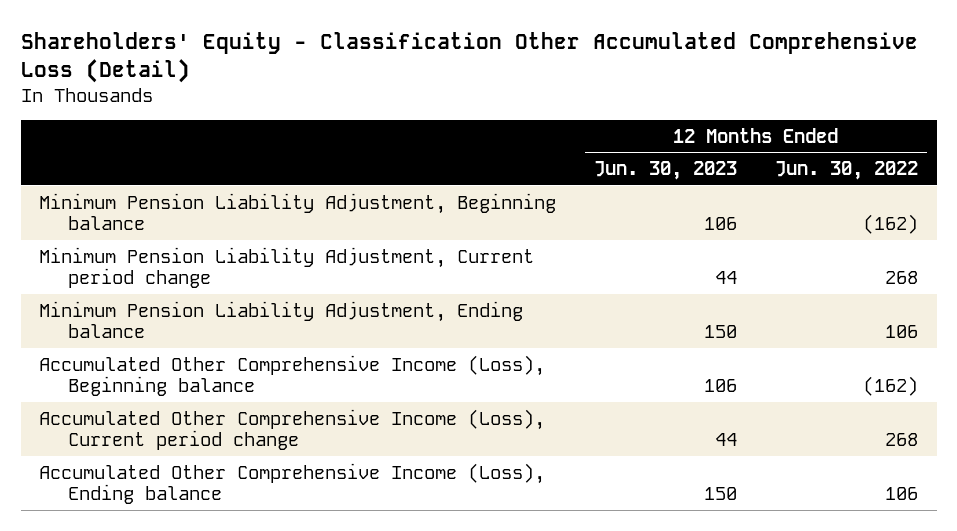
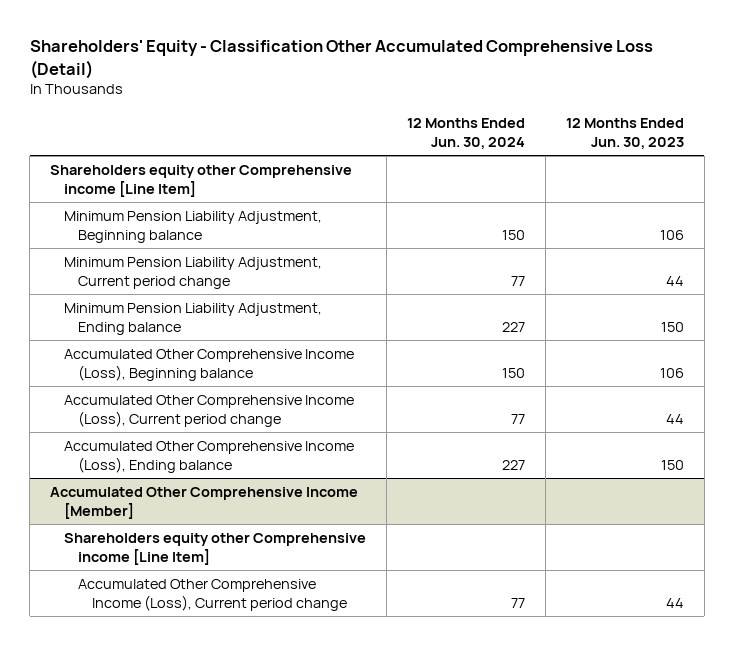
- | 12 Months Ended Jun. 30, 2023 | 12 Months Ended Jun. 30, 2022
+ | 12 Months Ended Jun. 30, 2024 | 12 Months Ended Jun. 30, 2023
+ Shareholders equity other Comprehensive income [Line Item]
+ Accumulated Other Comprehensive Income [Member]
+ Shareholders equity other Comprehensive income [Line Item]
+ Accumulated Other Comprehensive Income (Loss), Current period change | 77 | 44

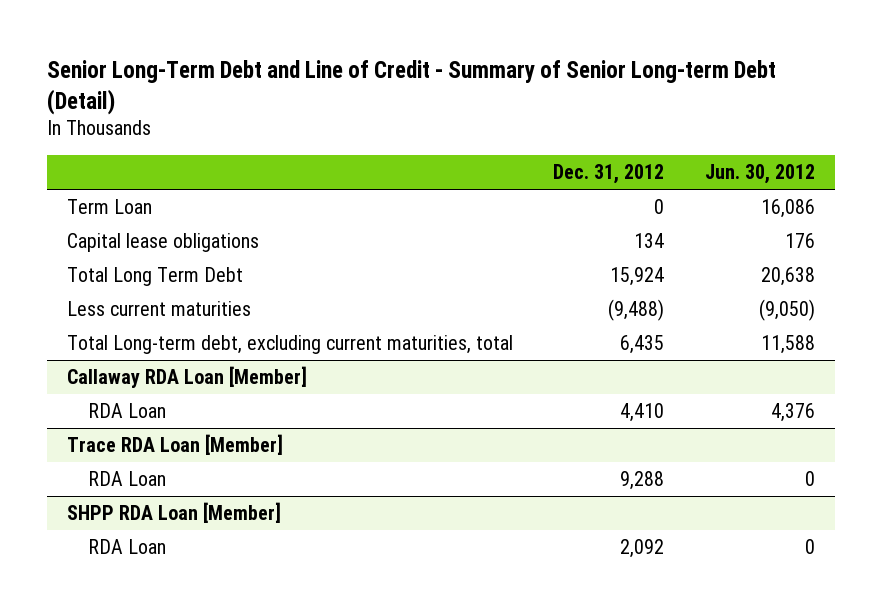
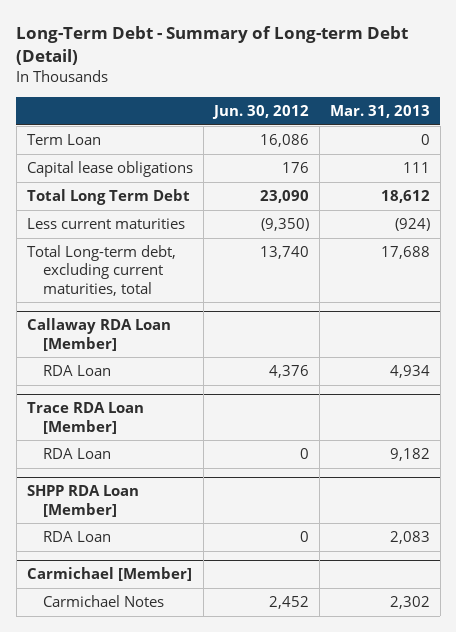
- Senior Long-Term Debt and Line of Credit - Summary of Senior Long-term Debt (Detail)
+ Long-Term Debt - Summary of Long-term Debt (Detail)
- | Dec. 31, 2012 | Jun. 30, 2012
+ | Jun. 30, 2012 | Mar. 31, 2013
- Total Long Term Debt | 15,924 | 20,638
- Less current maturities | (9,488) | (9,050)
- Total Long-term debt, excluding current maturities, total | 6,435 | 11,588
+ Total Long Term Debt | 23,090 | 18,612
+ Less current maturities | (9,350) | (924)
+ Total Long-term debt, excluding current maturities, total | 13,740 | 17,688
+ Carmichael [Member]
+ Carmichael Notes | 2,452 | 2,302

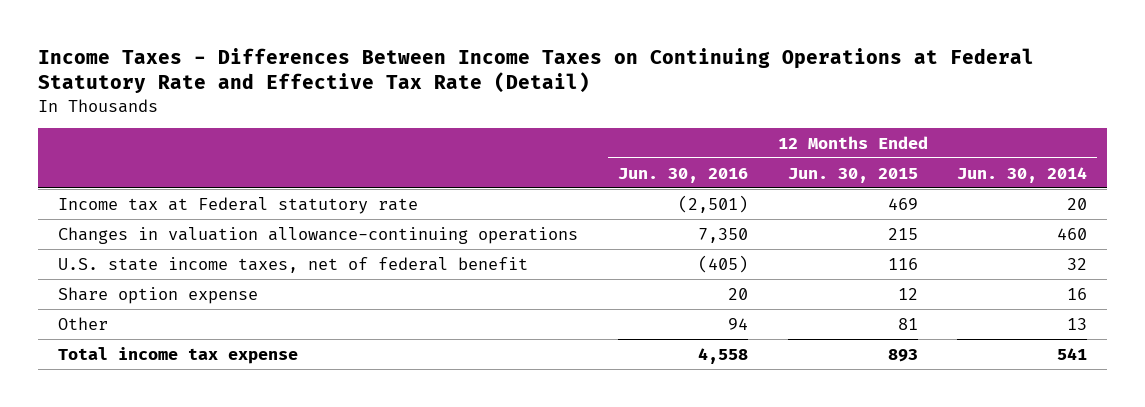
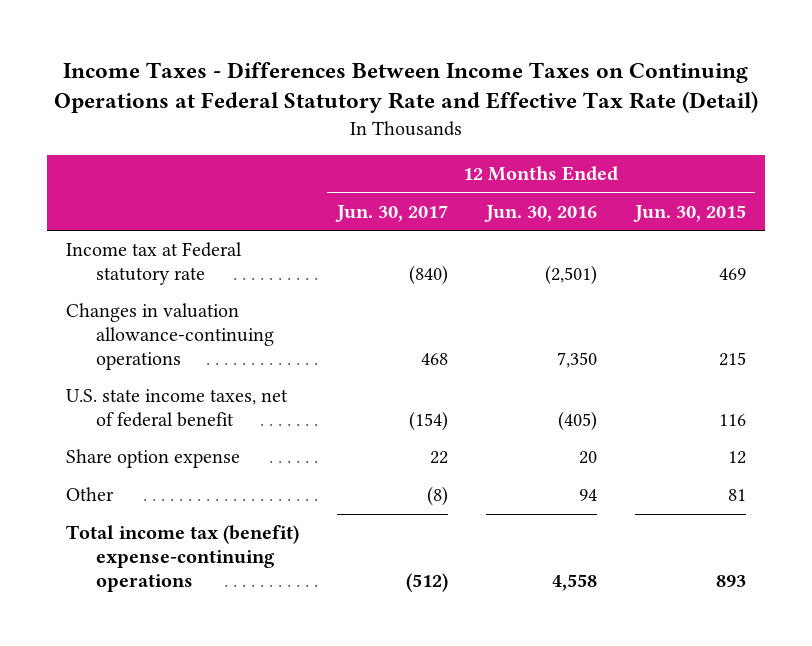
- | 12 Months Ended Jun. 30, 2016 | 12 Months Ended Jun. 30, 2015 | 12 Months Ended Jun. 30, 2014
+ | 12 Months Ended Jun. 30, 2017 | 12 Months Ended Jun. 30, 2016 | 12 Months Ended Jun. 30, 2015
- Total income tax expense | 4,558 | 893 | 541
+ Total income tax (benefit) expense-continuing operations | (512) | 4,558 | 893

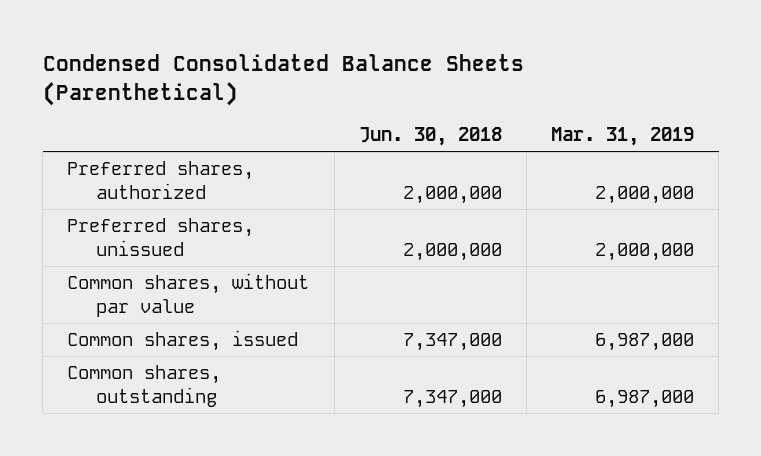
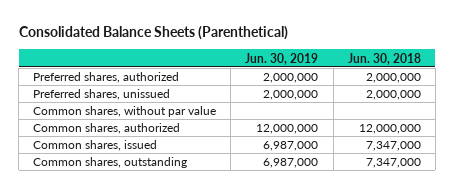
- Condensed Consolidated Balance Sheets (Parenthetical)
+ Consolidated Balance Sheets (Parenthetical)
- | Jun. 30, 2018 | Mar. 31, 2019
+ | Jun. 30, 2019 | Jun. 30, 2018
+ Common shares, authorized | 12,000,000 | 12,000,000

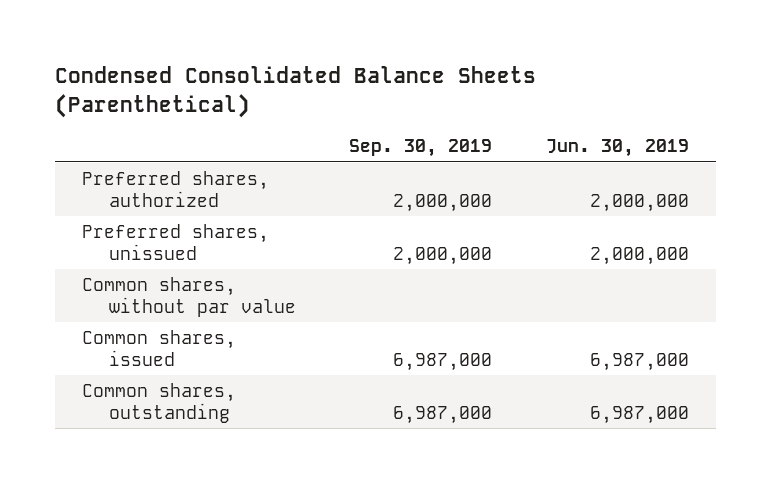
- Consolidated Balance Sheets (Parenthetical)
+ Condensed Consolidated Balance Sheets (Parenthetical)
- | Jun. 30, 2019 | Jun. 30, 2018
+ | Sep. 30, 2019 | Jun. 30, 2019
- Common shares, authorized | 12,000,000 | 12,000,000

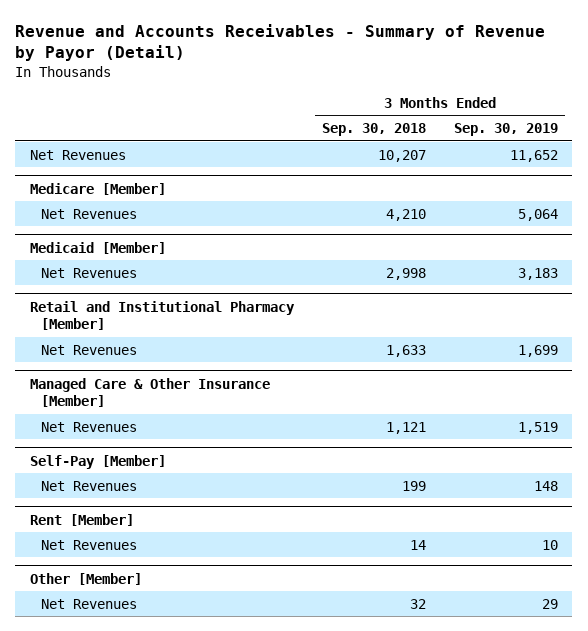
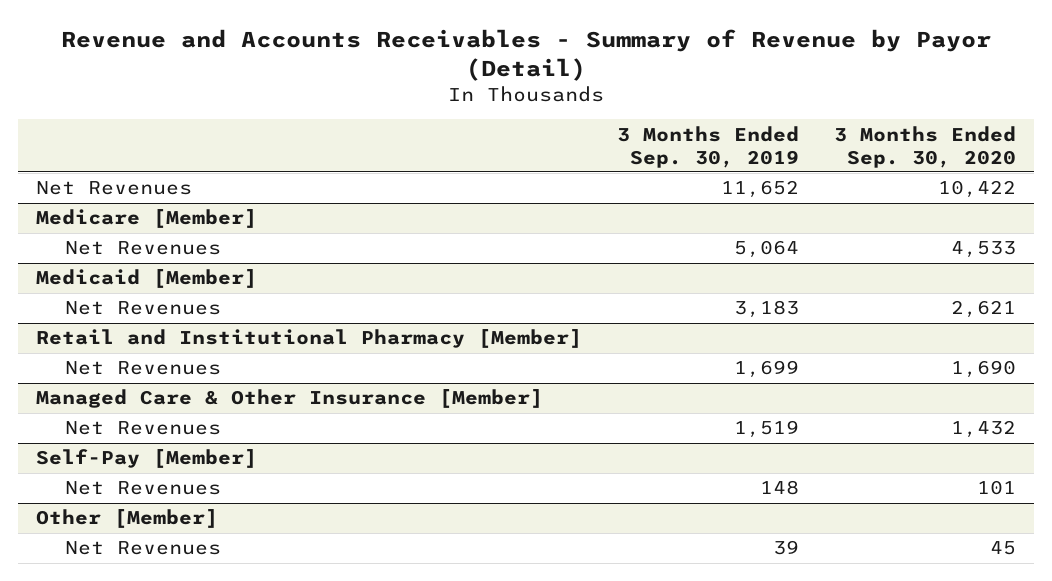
- | 3 Months Ended Sep. 30, 2018 | 3 Months Ended Sep. 30, 2019
+ | 3 Months Ended Sep. 30, 2019 | 3 Months Ended Sep. 30, 2020
- Rent [Member]
- Net Revenues | 14 | 10
@ Other [Member]
- Net Revenues | 32 | 29
+ Net Revenues | 39 | 45

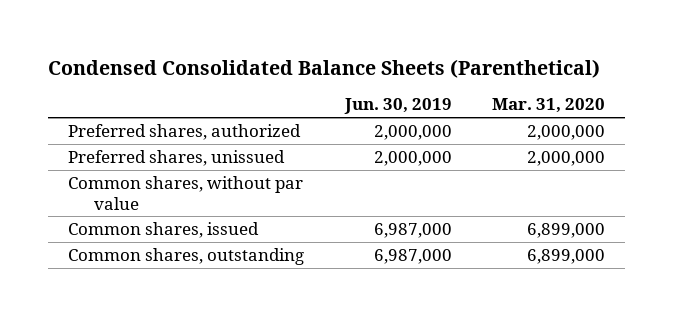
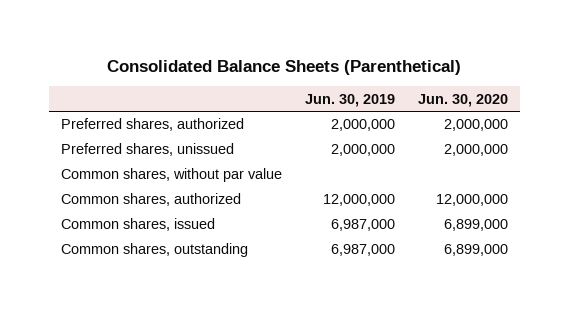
- Condensed Consolidated Balance Sheets (Parenthetical)
+ Consolidated Balance Sheets (Parenthetical)
- | Jun. 30, 2019 | Mar. 31, 2020
+ | Jun. 30, 2019 | Jun. 30, 2020
+ Common shares, authorized | 12,000,000 | 12,000,000

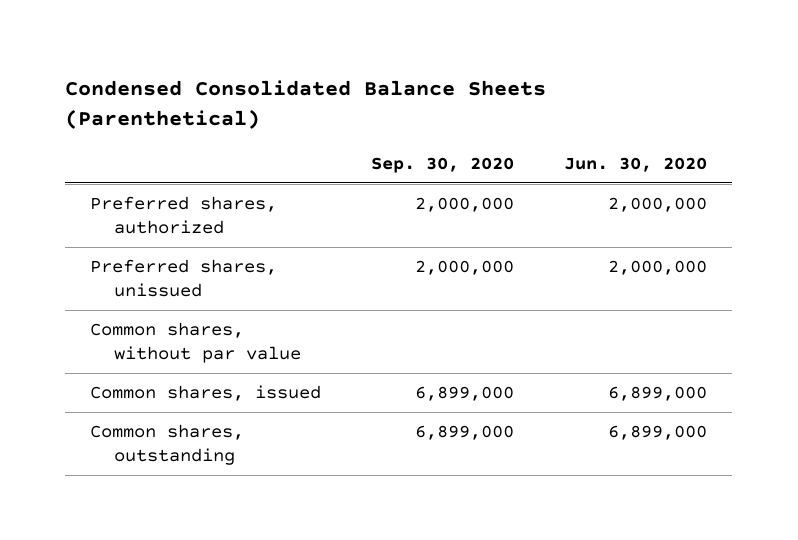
- Consolidated Balance Sheets (Parenthetical)
+ Condensed Consolidated Balance Sheets (Parenthetical)
- | Jun. 30, 2019 | Jun. 30, 2020
+ | Sep. 30, 2020 | Jun. 30, 2020
- Common shares, authorized | 12,000,000 | 12,000,000

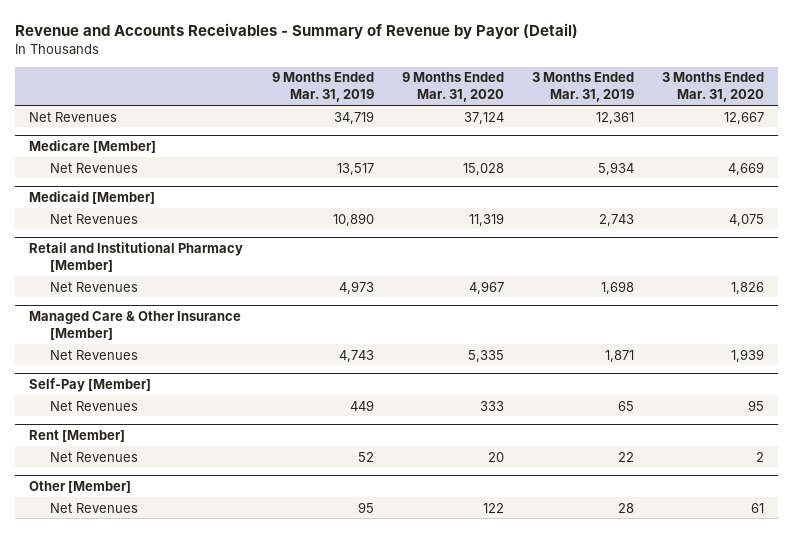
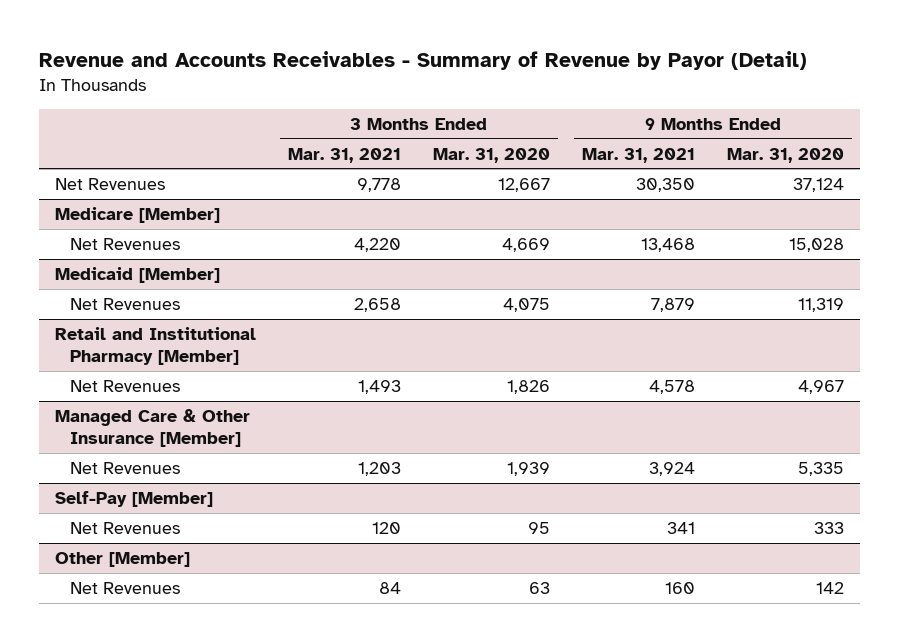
- | 9 Months Ended Mar. 31, 2019 | 9 Months Ended Mar. 31, 2020 | 3 Months Ended Mar. 31, 2019 | 3 Months Ended Mar. 31, 2020
+ | 3 Months Ended Mar. 31, 2021 | 3 Months Ended Mar. 31, 2020 | 9 Months Ended Mar. 31, 2021 | 9 Months Ended Mar. 31, 2020
- Rent [Member]
- Net Revenues | 52 | 20 | 22 | 2
@ Other [Member]
- Net Revenues | 95 | 122 | 28 | 61
+ Net Revenues | 84 | 63 | 160 | 142

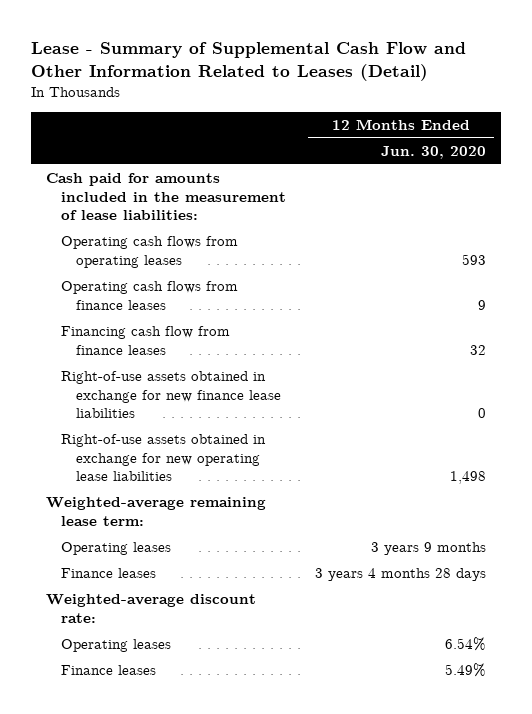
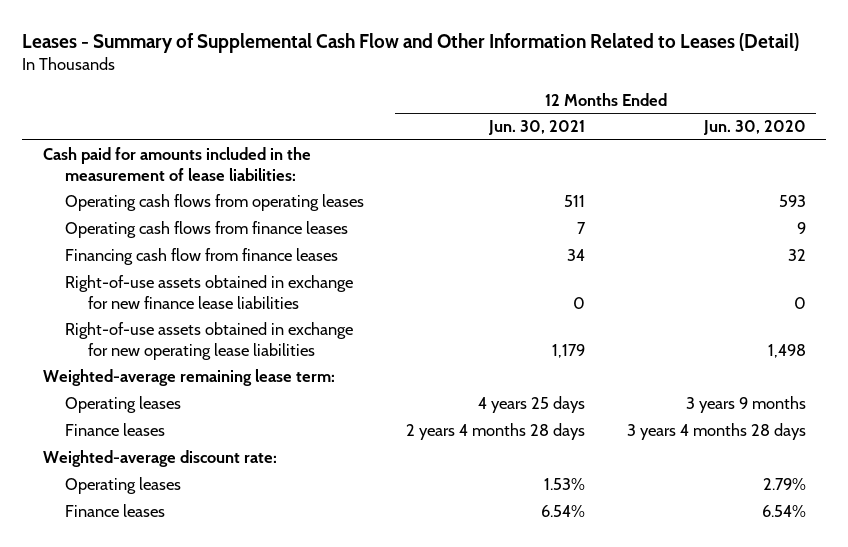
- Lease - Summary of Supplemental Cash Flow and Other Information Related to Leases (Detail)
+ Leases - Summary of Supplemental Cash Flow and Other Information Related to Leases (Detail)
- | 12 Months Ended Jun. 30, 2020
+ | 12 Months Ended Jun. 30, 2021 | 12 Months Ended Jun. 30, 2020
- Operating leases | 6.54%
- Finance leases | 5.49%
+ Operating leases | 1.53% | 2.79%
+ Finance leases | 6.54% | 6.54%

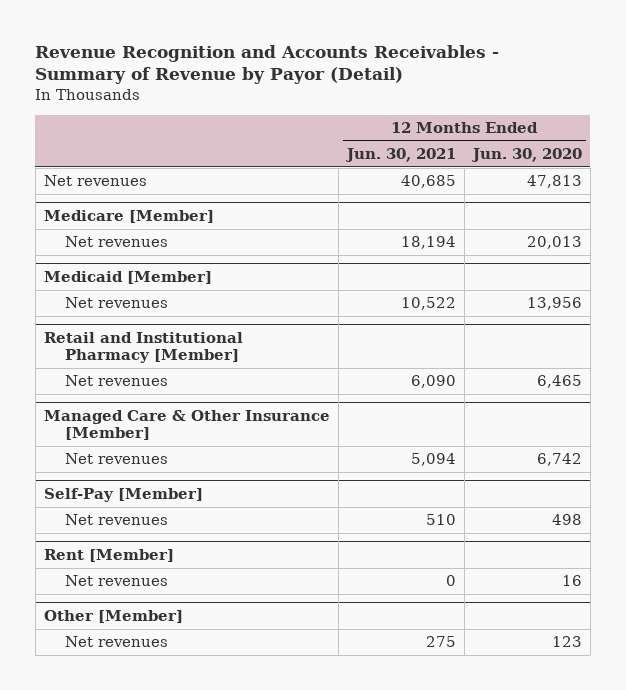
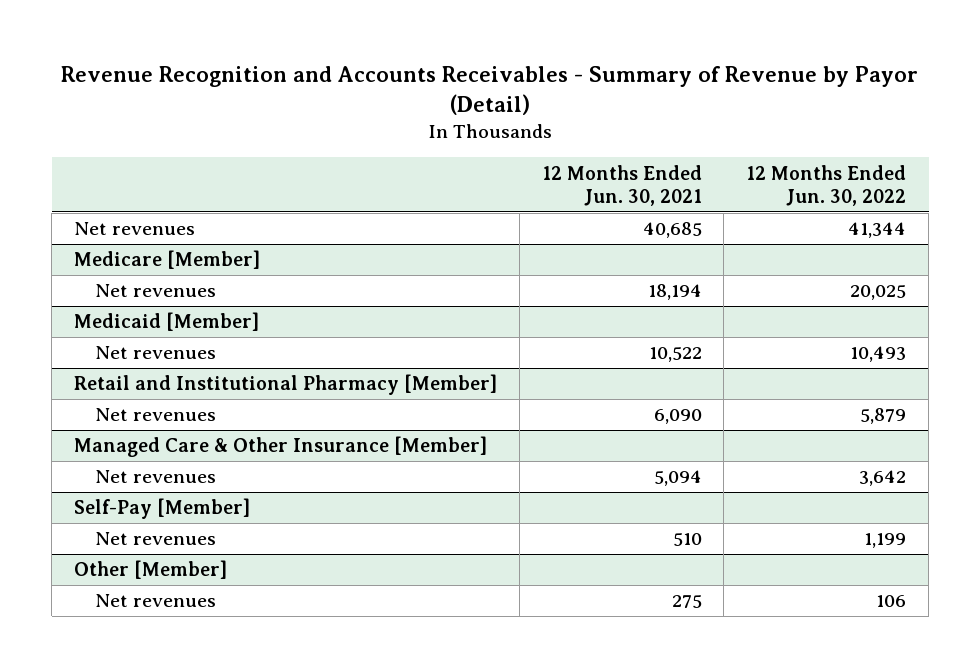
- | 12 Months Ended Jun. 30, 2021 | 12 Months Ended Jun. 30, 2020
+ | 12 Months Ended Jun. 30, 2021 | 12 Months Ended Jun. 30, 2022
- Rent [Member]
- Net revenues | 0 | 16

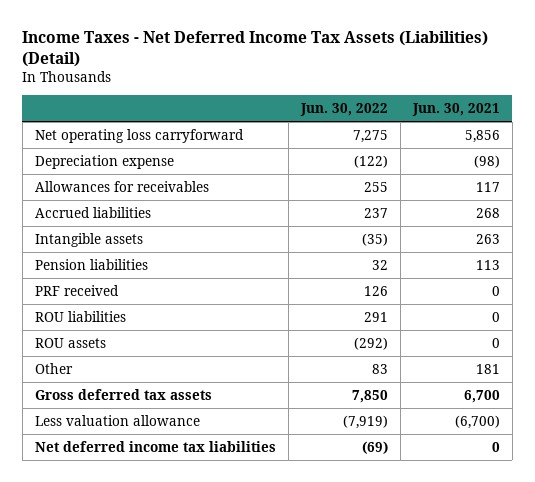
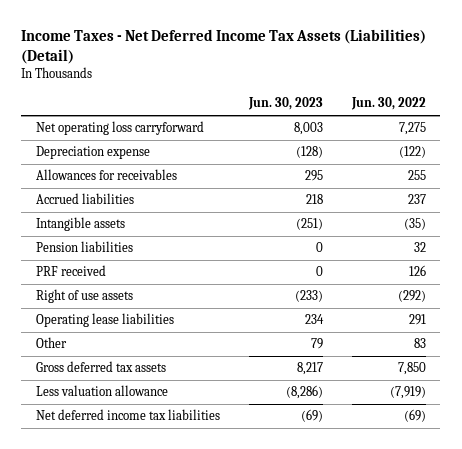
- | Jun. 30, 2022 | Jun. 30, 2021
+ | Jun. 30, 2023 | Jun. 30, 2022
- ROU liabilities | 291 | 0
- ROU assets | (292) | 0
+ Right of use assets | (233) | (292)
+ Operating lease liabilities | 234 | 291

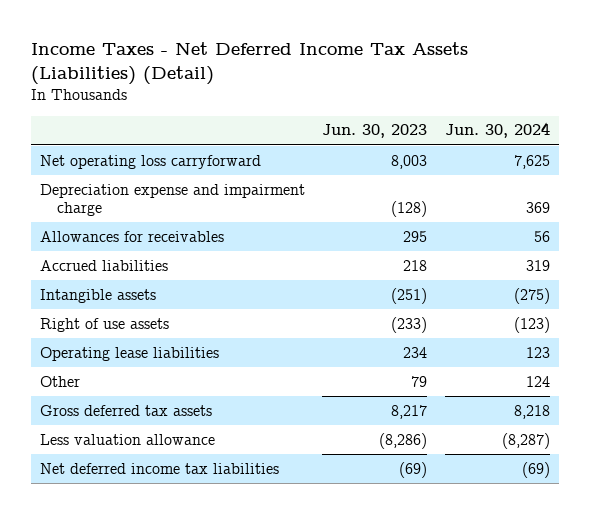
- | Jun. 30, 2023 | Jun. 30, 2022
+ | Jun. 30, 2023 | Jun. 30, 2024
- Depreciation expense | (128) | (122)
+ Depreciation expense and impairment charge | (128) | 369
- Pension liabilities | 0 | 32
- PRF received | 0 | 126

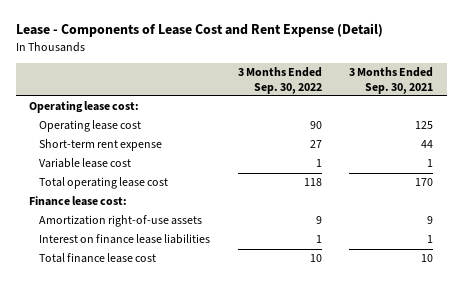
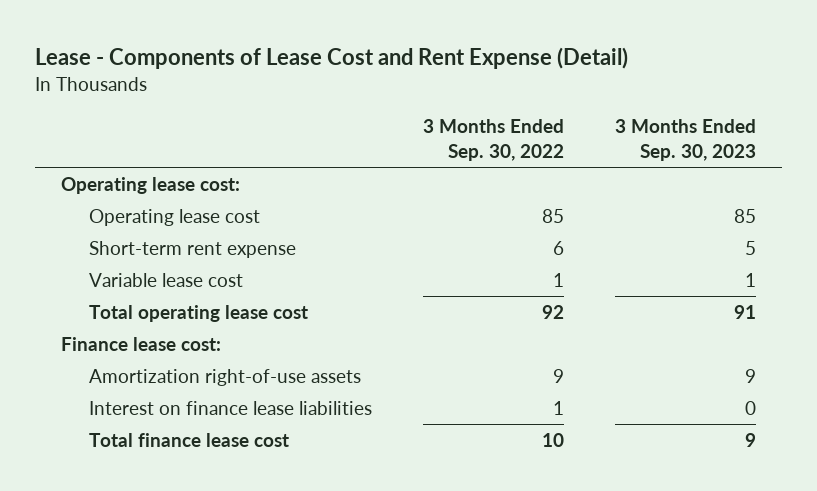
- | 3 Months Ended Sep. 30, 2022 | 3 Months Ended Sep. 30, 2021
+ | 3 Months Ended Sep. 30, 2022 | 3 Months Ended Sep. 30, 2023
- Operating lease cost | 90 | 125
- Short-term rent expense | 27 | 44
+ Operating lease cost | 85 | 85
+ Short-term rent expense | 6 | 5
- Total operating lease cost | 118 | 170
+ Total operating lease cost | 92 | 91

